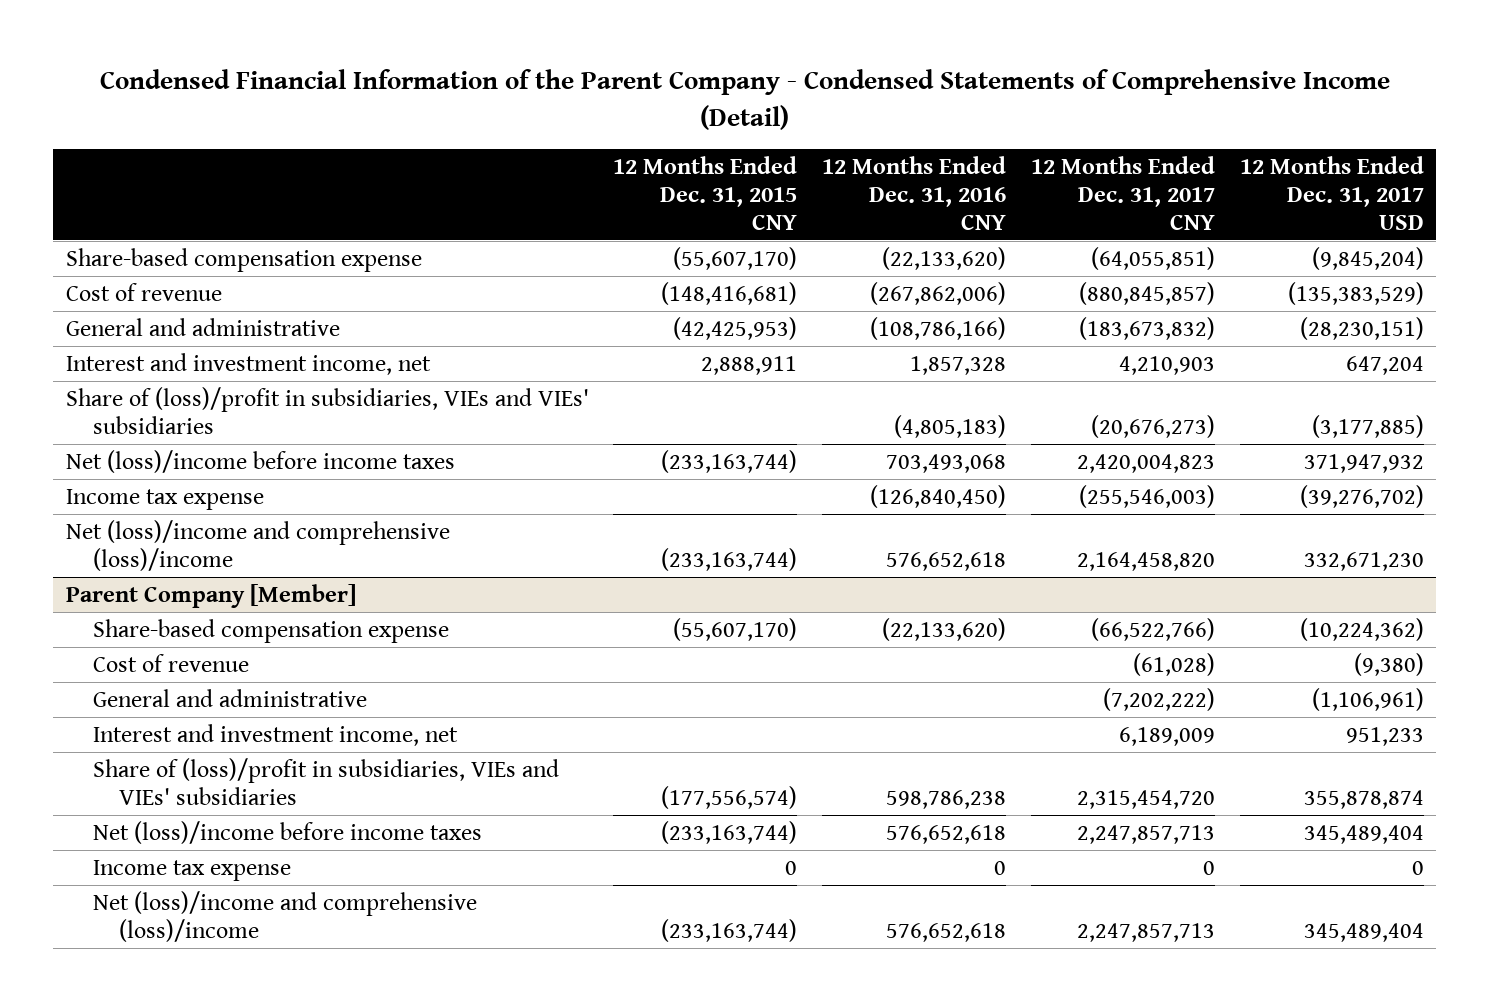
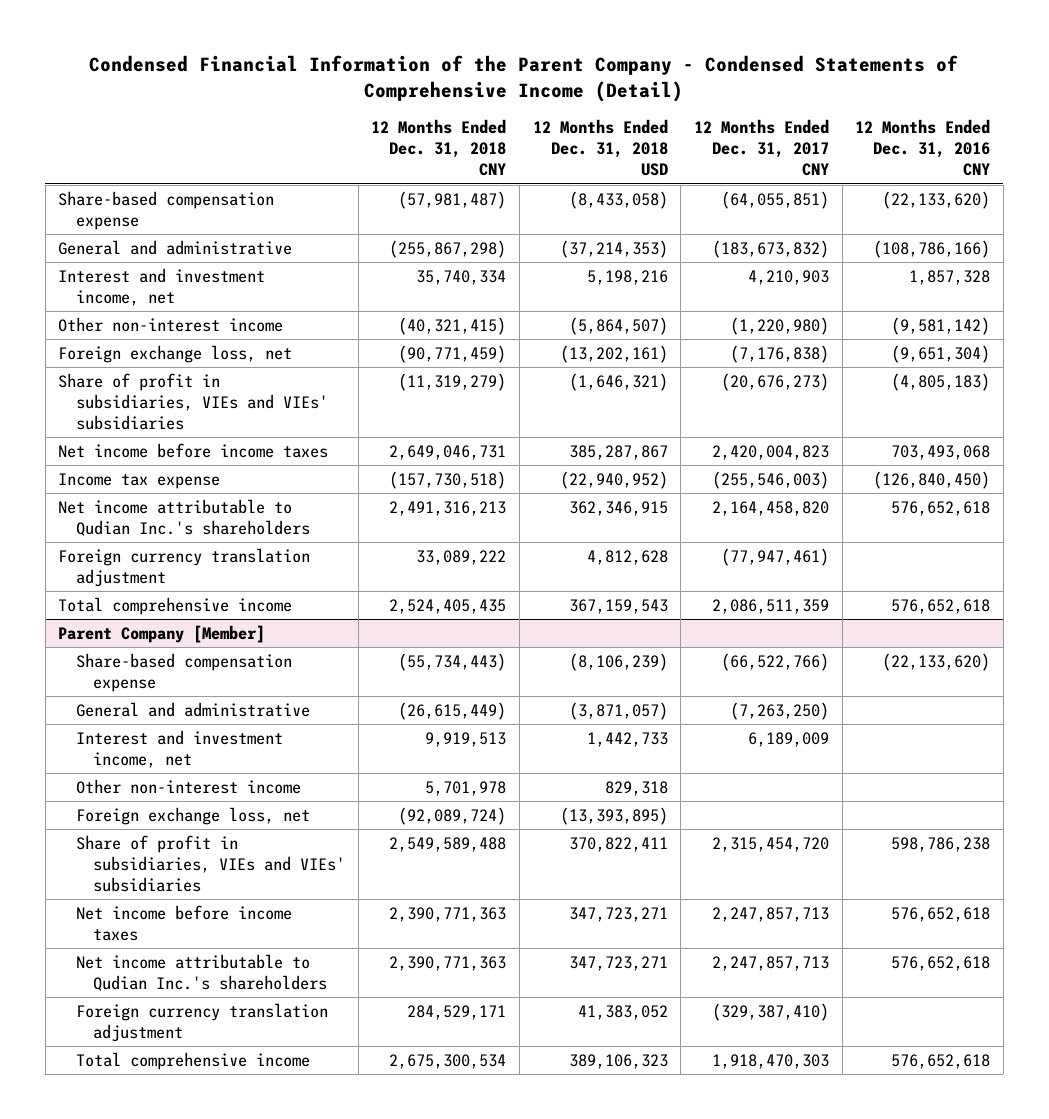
- | 12 Months Ended Dec. 31, 2015 CNY | 12 Months Ended Dec. 31, 2016 CNY | 12 Months Ended Dec. 31, 2017 CNY | 12 Months Ended Dec. 31, 2017 USD
+ | 12 Months Ended Dec. 31, 2018 CNY | 12 Months Ended Dec. 31, 2018 USD | 12 Months Ended Dec. 31, 2017 CNY | 12 Months Ended Dec. 31, 2016 CNY
- Cost of revenue | (148,416,681) | (267,862,006) | (880,845,857) | (135,383,529)
- Share of (loss)/profit in subsidiaries, VIEs and VIEs' subsidiaries | | (4,805,183) | (20,676,273) | (3,177,885)
- Net (loss)/income before income taxes | (233,163,744) | 703,493,068 | 2,420,004,823 | 371,947,932
+ Other non-interest income | (40,321,415) | (5,864,507) | (1,220,980) | (9,581,142)
+ Foreign exchange loss, net | (90,771,459) | (13,202,161) | (7,176,838) | (9,651,304)
+ Share of profit in subsidiaries, VIEs and VIEs' subsidiaries | (11,319,279) | (1,646,321) | (20,676,273) | (4,805,183)
+ Net income before income taxes | 2,649,046,731 | 385,287,867 | 2,420,004,823 | 703,493,068
- Net (loss)/income and comprehensive (loss)/income | (233,163,744) | 576,652,618 | 2,164,458,820 | 332,671,230
+ Net income attributable to Qudian Inc.'s shareholders | 2,491,316,213 | 362,346,915 | 2,164,458,820 | 576,652,618
+ Foreign currency translation adjustment | 33,089,222 | 4,812,628 | (77,947,461) |
+ Total comprehensive income | 2,524,405,435 | 367,159,543 | 2,086,511,359 | 576,652,618
@ Parent Company [Member]
- Cost of revenue | | | (61,028) | (9,380)
- General and administrative | | | (7,202,222) | (1,106,961)
+ General and administrative | (26,615,449) | (3,871,057) | (7,263,250) |
- Share of (loss)/profit in subsidiaries, VIEs and VIEs' subsidiaries | (177,556,574) | 598,786,238 | 2,315,454,720 | 355,878,874
- Net (loss)/income before income taxes | (233,163,744) | 576,652,618 | 2,247,857,713 | 345,489,404
- Income tax expense | 0 | 0 | 0 | 0
- Net (loss)/income and comprehensive (loss)/income | (233,163,744) | 576,652,618 | 2,247,857,713 | 345,489,404
+ Other non-interest income | 5,701,978 | 829,318 | |
+ Foreign exchange loss, net | (92,089,724) | (13,393,895) | |
+ Share of profit in subsidiaries, VIEs and VIEs' subsidiaries | 2,549,589,488 | 370,822,411 | 2,315,454,720 | 598,786,238
+ Net income before income taxes | 2,390,771,363 | 347,723,271 | 2,247,857,713 | 576,652,618
+ Net income attributable to Qudian Inc.'s shareholders | 2,390,771,363 | 347,723,271 | 2,247,857,713 | 576,652,618
+ Foreign currency translation adjustment | 284,529,171 | 41,383,052 | (329,387,410) |
+ Total comprehensive income | 2,675,300,534 | 389,106,323 | 1,918,470,303 | 576,652,618

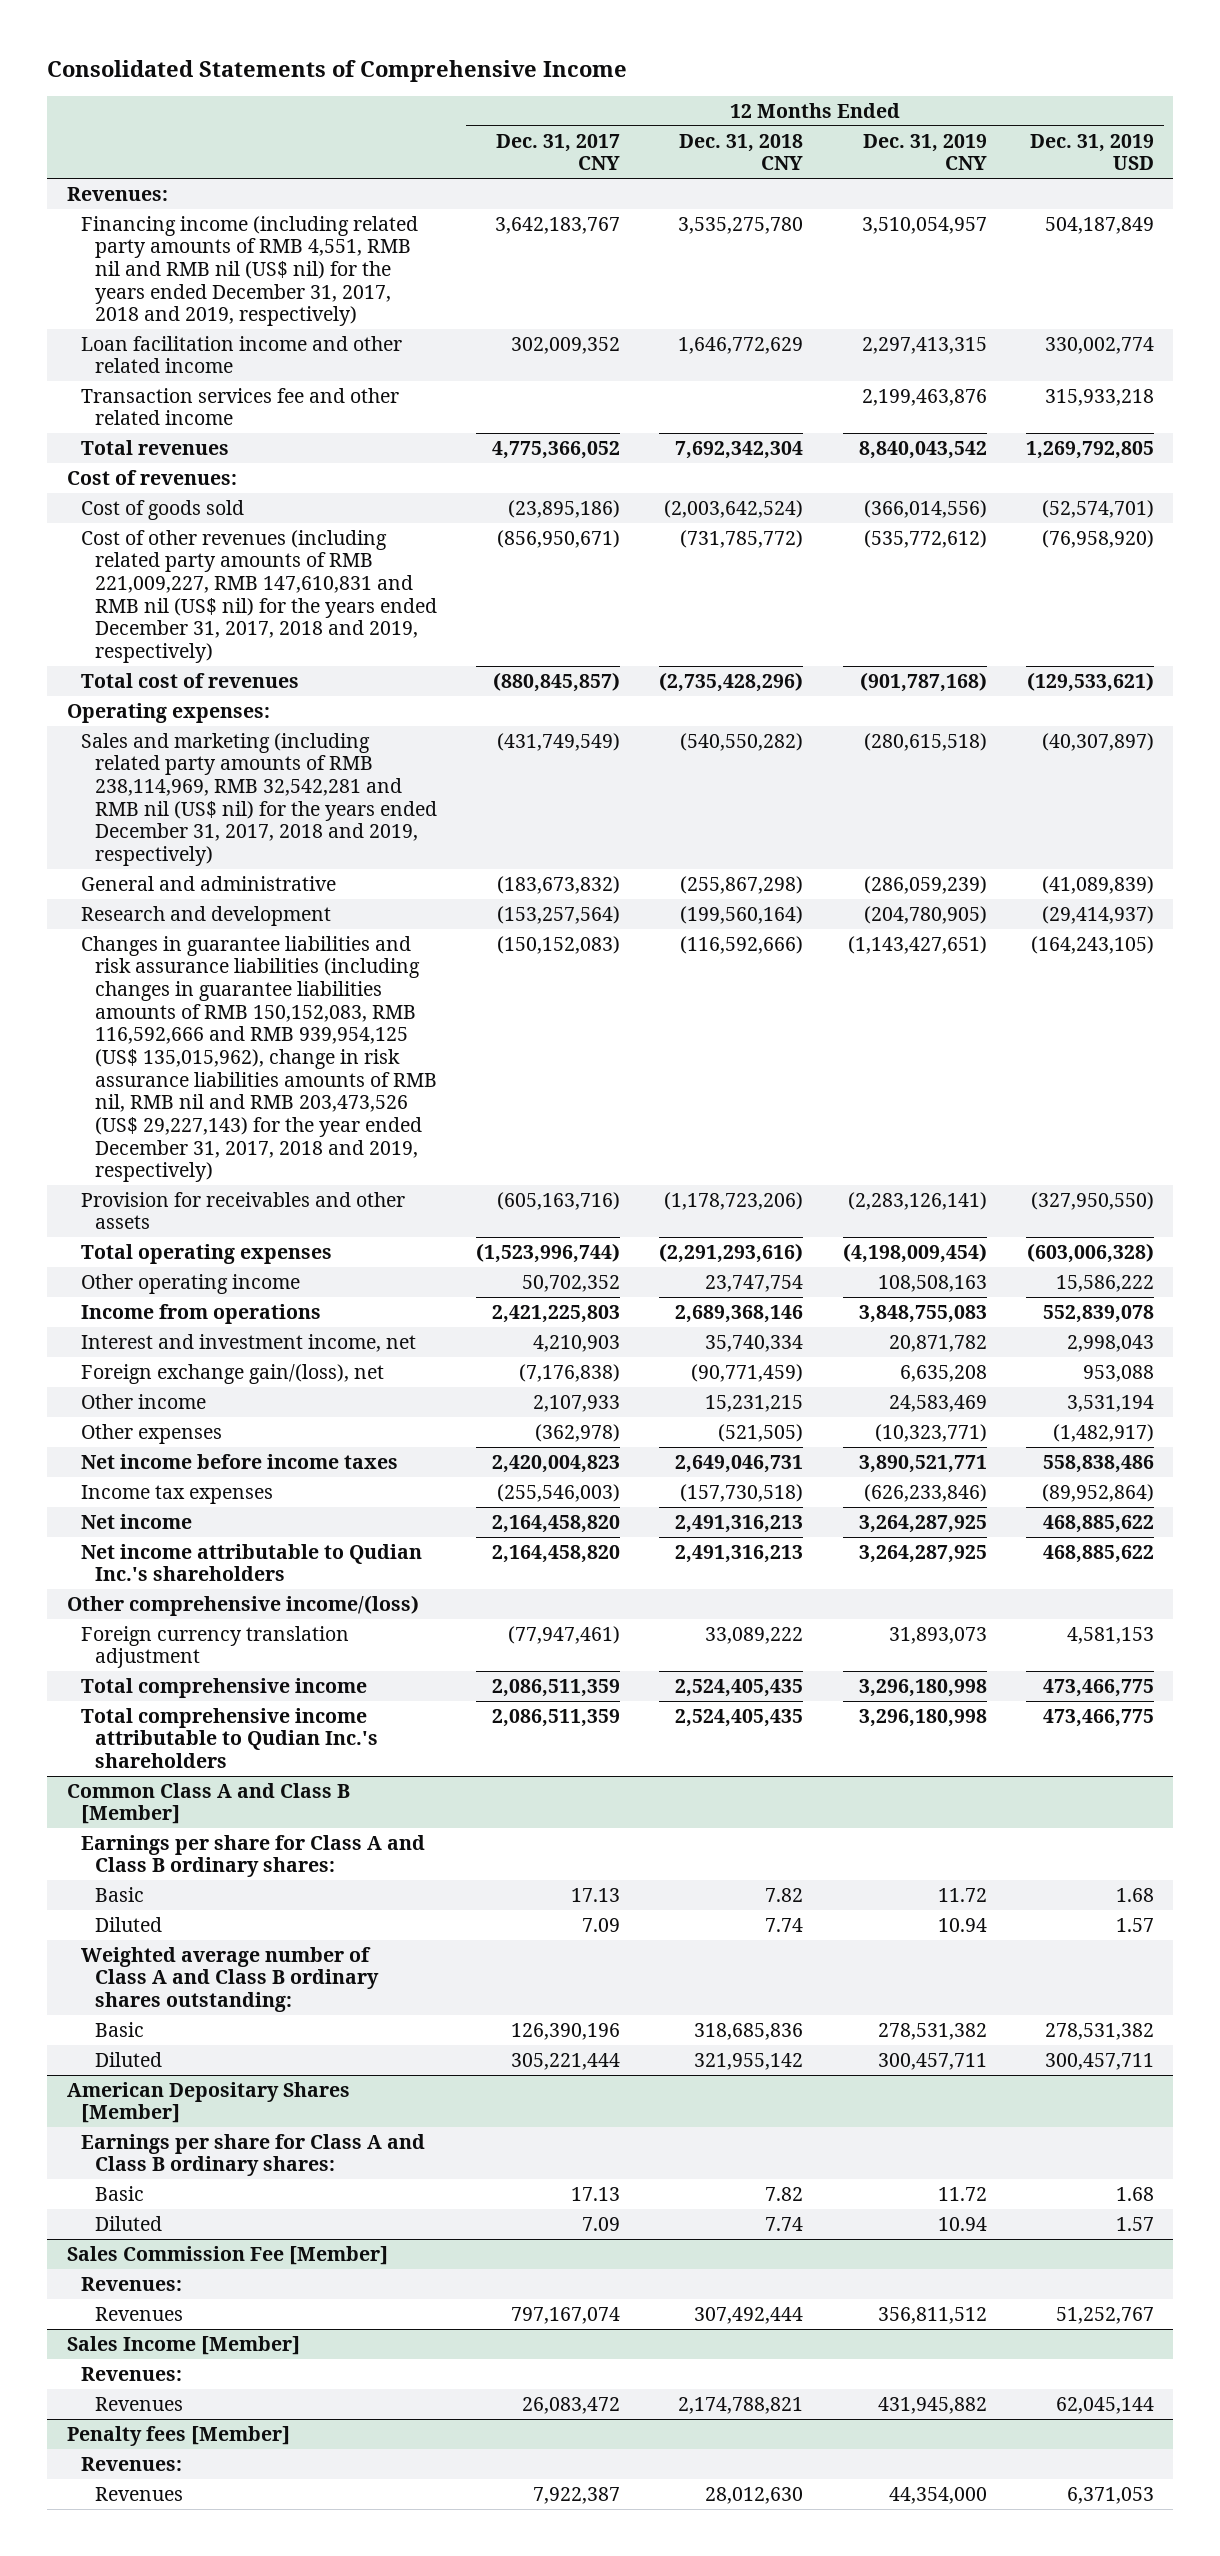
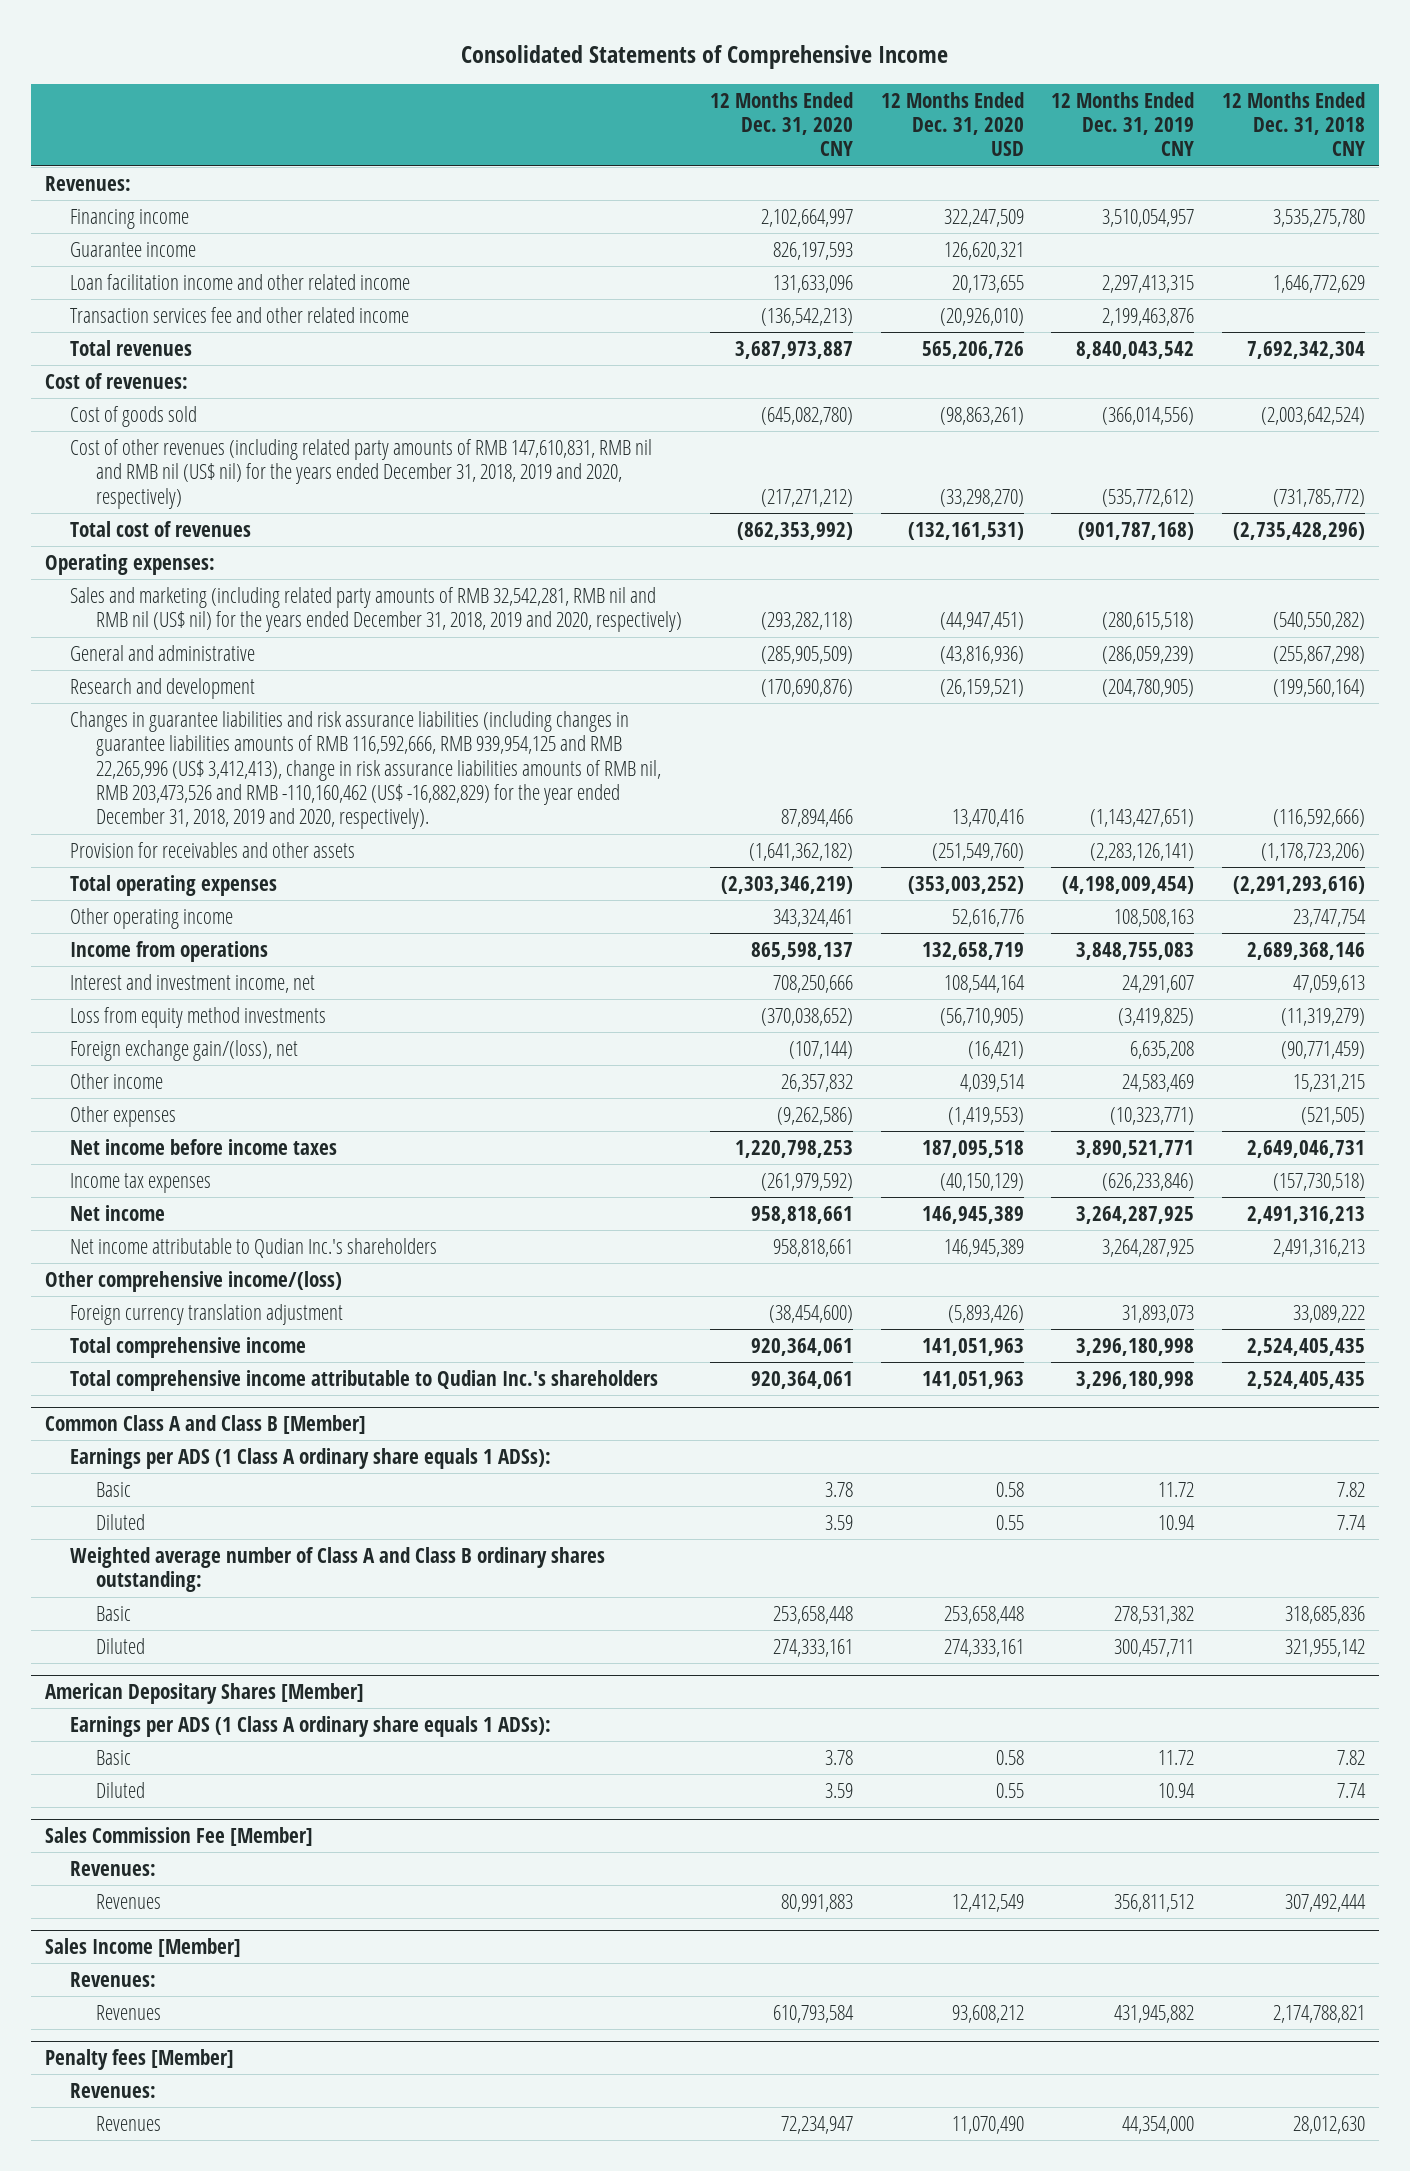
- | 12 Months Ended Dec. 31, 2017 CNY | 12 Months Ended Dec. 31, 2018 CNY | 12 Months Ended Dec. 31, 2019 CNY | 12 Months Ended Dec. 31, 2019 USD
+ | 12 Months Ended Dec. 31, 2020 CNY | 12 Months Ended Dec. 31, 2020 USD | 12 Months Ended Dec. 31, 2019 CNY | 12 Months Ended Dec. 31, 2018 CNY
- Financing income (including related party amounts of RMB 4,551, RMB nil and RMB nil (US$ nil) for the years ended December 31, 2017, 2018 and 2019, respectively) | 3,642,183,767 | 3,535,275,780 | 3,510,054,957 | 504,187,849
+ Financing income | 2,102,664,997 | 322,247,509 | 3,510,054,957 | 3,535,275,780
+ Guarantee income | 826,197,593 | 126,620,321 | |
- Cost of other revenues (including related party amounts of RMB 221,009,227, RMB 147,610,831 and RMB nil (US$ nil) for the years ended December 31, 2017, 2018 and 2019, respectively) | (856,950,671) | (731,785,772) | (535,772,612) | (76,958,920)
+ Cost of other revenues (including related party amounts of RMB 147,610,831, RMB nil and RMB nil (US$ nil) for the years ended December 31, 2018, 2019 and 2020, respectively) | (217,271,212) | (33,298,270) | (535,772,612) | (731,785,772)
- Sales and marketing (including related party amounts of RMB 238,114,969, RMB 32,542,281 and RMB nil (US$ nil) for the years ended December 31, 2017, 2018 and 2019, respectively) | (431,749,549) | (540,550,282) | (280,615,518) | (40,307,897)
+ Sales and marketing (including related party amounts of RMB 32,542,281, RMB nil and RMB nil (US$ nil) for the years ended December 31, 2018, 2019 and 2020, respectively) | (293,282,118) | (44,947,451) | (280,615,518) | (540,550,282)
- Changes in guarantee liabilities and risk assurance liabilities (including changes in guarantee liabilities amounts of RMB 150,152,083, RMB 116,592,666 and RMB 939,954,125 (US$ 135,015,962), change in risk assurance liabilities amounts of RMB nil, RMB nil and RMB 203,473,526 (US$ 29,227,143) for the year ended December 31, 2017, 2018 and 2019, respectively) | (150,152,083) | (116,592,666) | (1,143,427,651) | (164,243,105)
+ Changes in guarantee liabilities and risk assurance liabilities (including changes in guarantee liabilities amounts of RMB 116,592,666, RMB 939,954,125 and RMB 22,265,996 (US$ 3,412,413), change in risk assurance liabilities amounts of RMB nil, RMB 203,473,526 and RMB -110,160,462 (US$ -16,882,829) for the year ended December 31, 2018, 2019 and 2020, respectively). | 87,894,466 | 13,470,416 | (1,143,427,651) | (116,592,666)
- Interest and investment income, net | 4,210,903 | 35,740,334 | 20,871,782 | 2,998,043
+ Interest and investment income, net | 708,250,666 | 108,544,164 | 24,291,607 | 47,059,613
+ Loss from equity method investments | (370,038,652) | (56,710,905) | (3,419,825) | (11,319,279)
@ Common Class A and Class B [Member]
- Earnings per share for Class A and Class B ordinary shares:
+ Earnings per ADS (1 Class A ordinary share equals 1 ADSs):
@ American Depositary Shares [Member]
- Earnings per share for Class A and Class B ordinary shares:
+ Earnings per ADS (1 Class A ordinary share equals 1 ADSs):

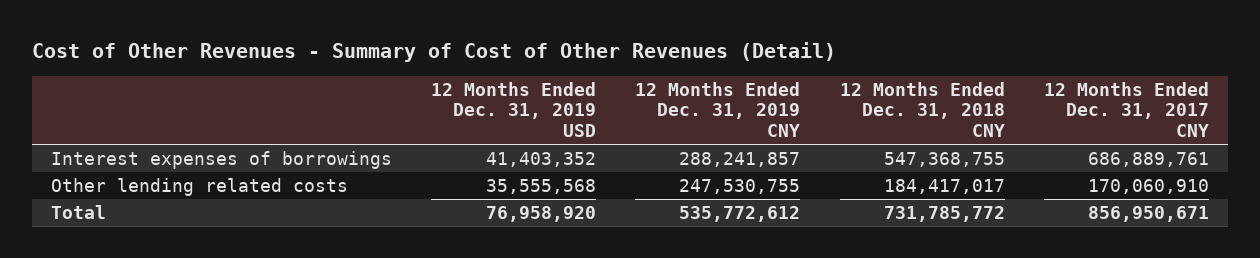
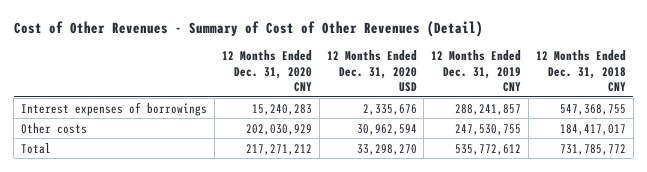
- | 12 Months Ended Dec. 31, 2019 USD | 12 Months Ended Dec. 31, 2019 CNY | 12 Months Ended Dec. 31, 2018 CNY | 12 Months Ended Dec. 31, 2017 CNY
+ | 12 Months Ended Dec. 31, 2020 CNY | 12 Months Ended Dec. 31, 2020 USD | 12 Months Ended Dec. 31, 2019 CNY | 12 Months Ended Dec. 31, 2018 CNY
- Other lending related costs | 35,555,568 | 247,530,755 | 184,417,017 | 170,060,910
+ Other costs | 202,030,929 | 30,962,594 | 247,530,755 | 184,417,017

